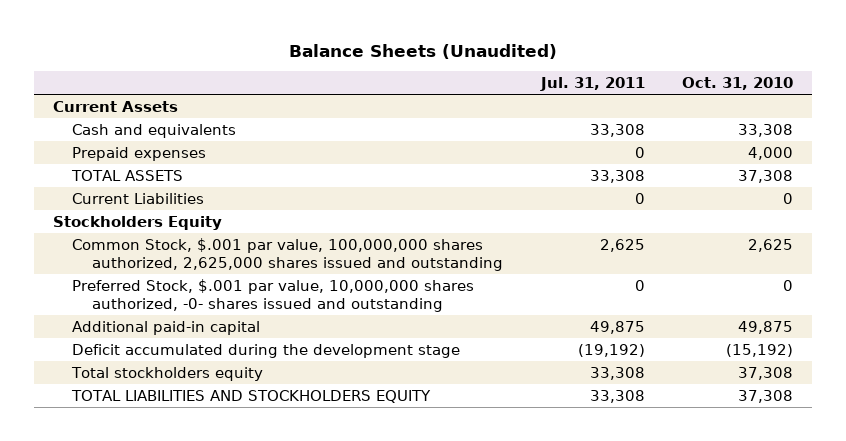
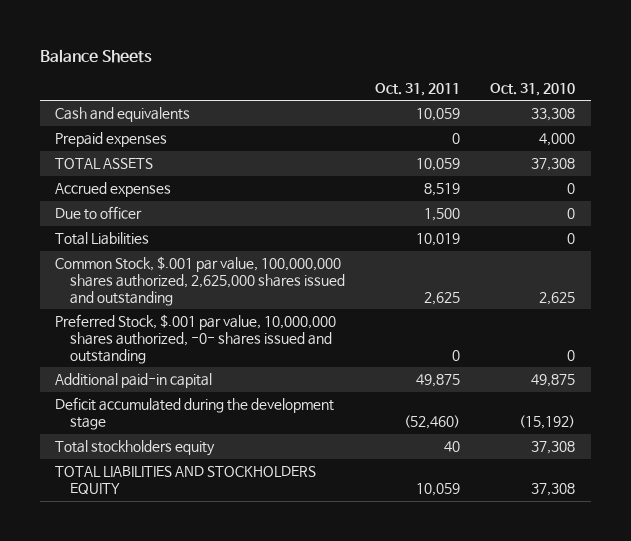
- Balance Sheets (Unaudited)
+ Balance Sheets
- | Jul. 31, 2011 | Oct. 31, 2010
+ | Oct. 31, 2011 | Oct. 31, 2010
- Current Assets
- Current Liabilities | 0 | 0
- Stockholders Equity
+ Accrued expenses | 8,519 | 0
+ Due to officer | 1,500 | 0
+ Total Liabilities | 10,019 | 0

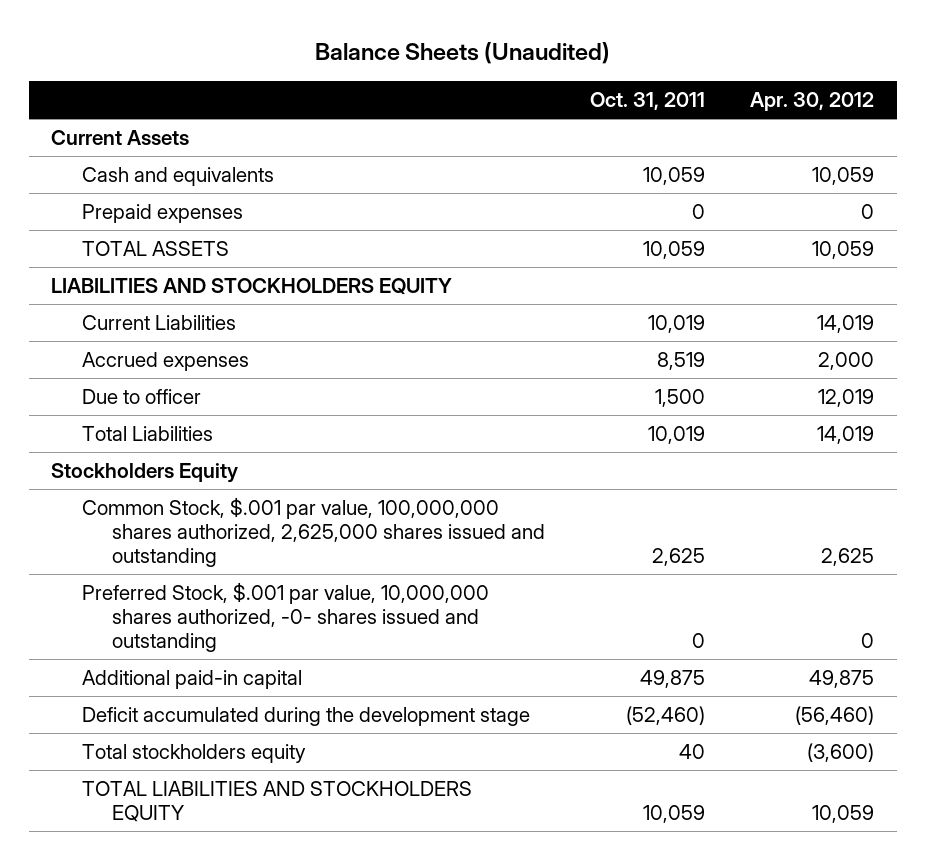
- Balance Sheets
+ Balance Sheets (Unaudited)
- | Oct. 31, 2011 | Oct. 31, 2010
+ | Oct. 31, 2011 | Apr. 30, 2012
+ Current Assets
+ LIABILITIES AND STOCKHOLDERS EQUITY
+ Current Liabilities | 10,019 | 14,019
+ Stockholders Equity

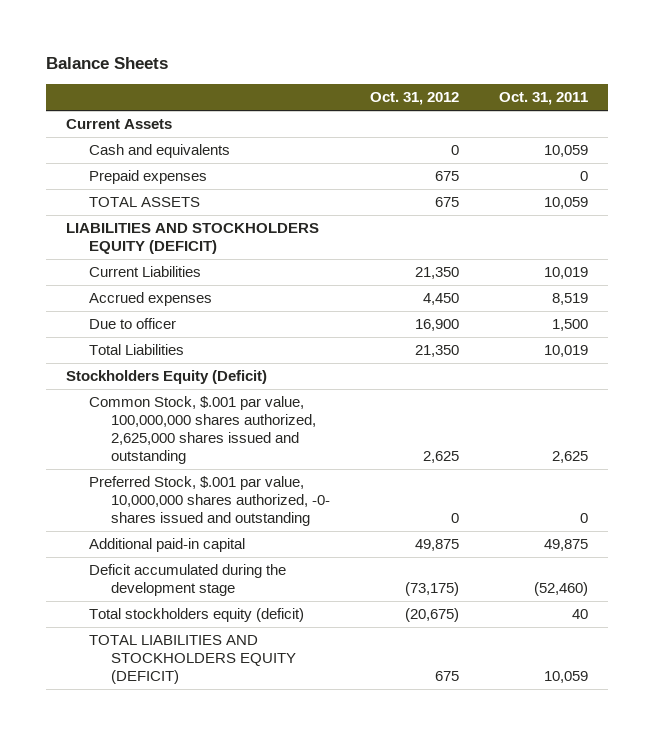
- Balance Sheets (Unaudited)
+ Balance Sheets
- | Oct. 31, 2011 | Apr. 30, 2012
+ | Oct. 31, 2012 | Oct. 31, 2011
- LIABILITIES AND STOCKHOLDERS EQUITY
+ LIABILITIES AND STOCKHOLDERS EQUITY (DEFICIT)
- Stockholders Equity
+ Stockholders Equity (Deficit)
- Total stockholders equity | 40 | (3,600)
- TOTAL LIABILITIES AND STOCKHOLDERS EQUITY | 10,059 | 10,059
+ Total stockholders equity (deficit) | (20,675) | 40
+ TOTAL LIABILITIES AND STOCKHOLDERS EQUITY (DEFICIT) | 675 | 10,059

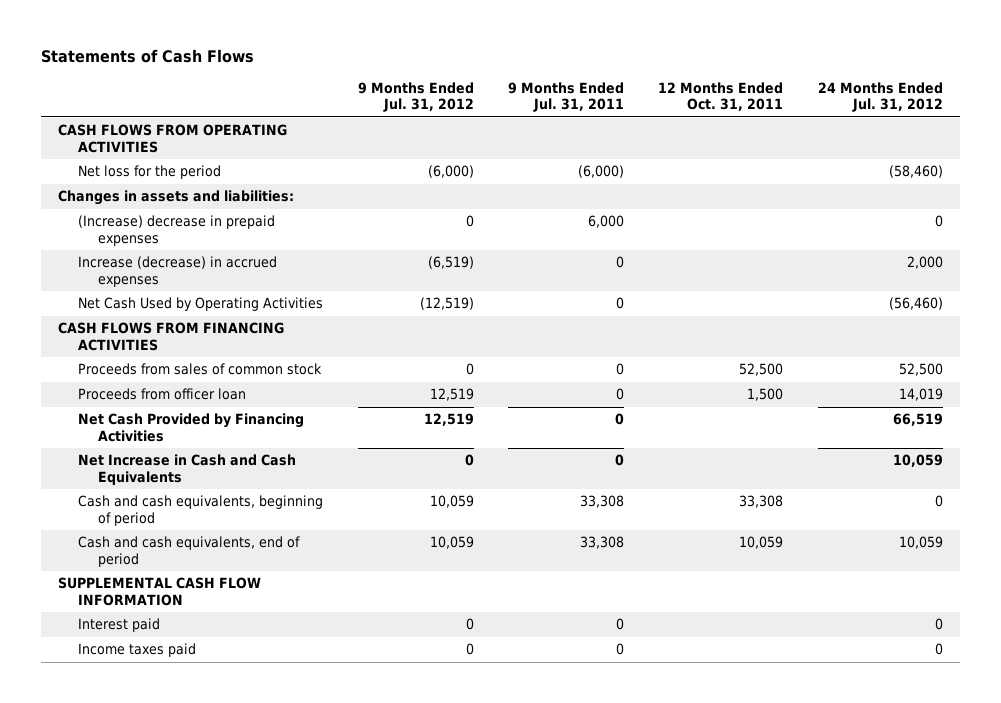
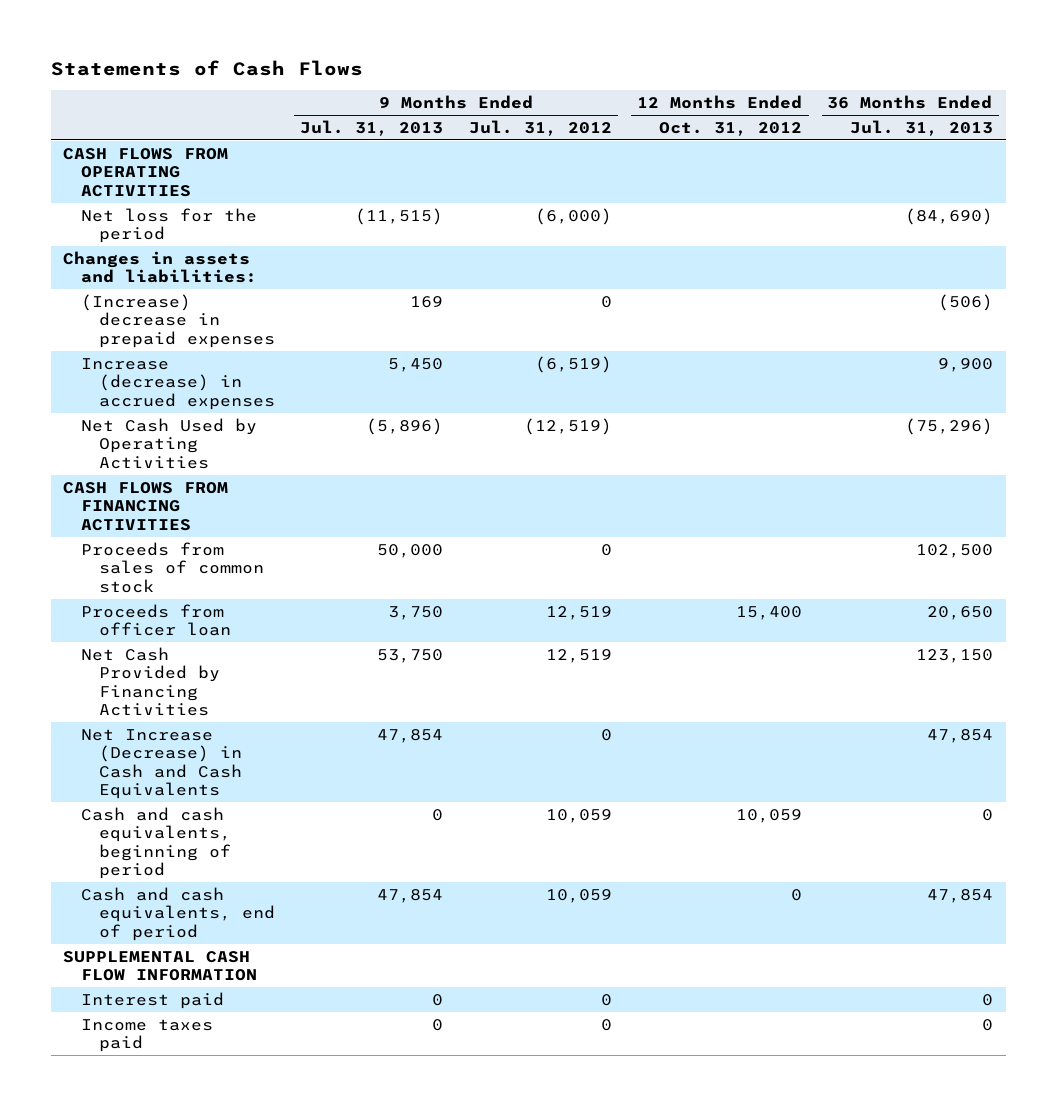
- | 9 Months Ended Jul. 31, 2012 | 9 Months Ended Jul. 31, 2011 | 12 Months Ended Oct. 31, 2011 | 24 Months Ended Jul. 31, 2012
+ | 9 Months Ended Jul. 31, 2013 | 9 Months Ended Jul. 31, 2012 | 12 Months Ended Oct. 31, 2012 | 36 Months Ended Jul. 31, 2013
- Net Increase in Cash and Cash Equivalents | 0 | 0 | | 10,059
+ Net Increase (Decrease) in Cash and Cash Equivalents | 47,854 | 0 | | 47,854

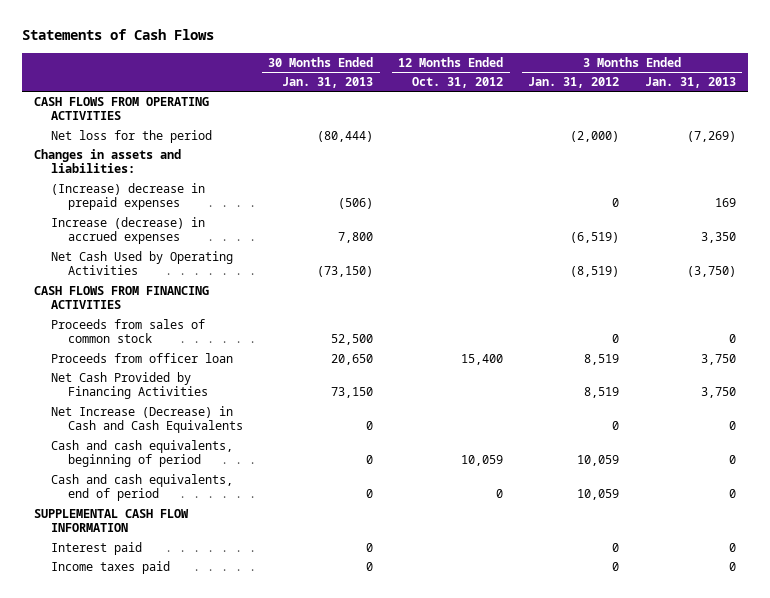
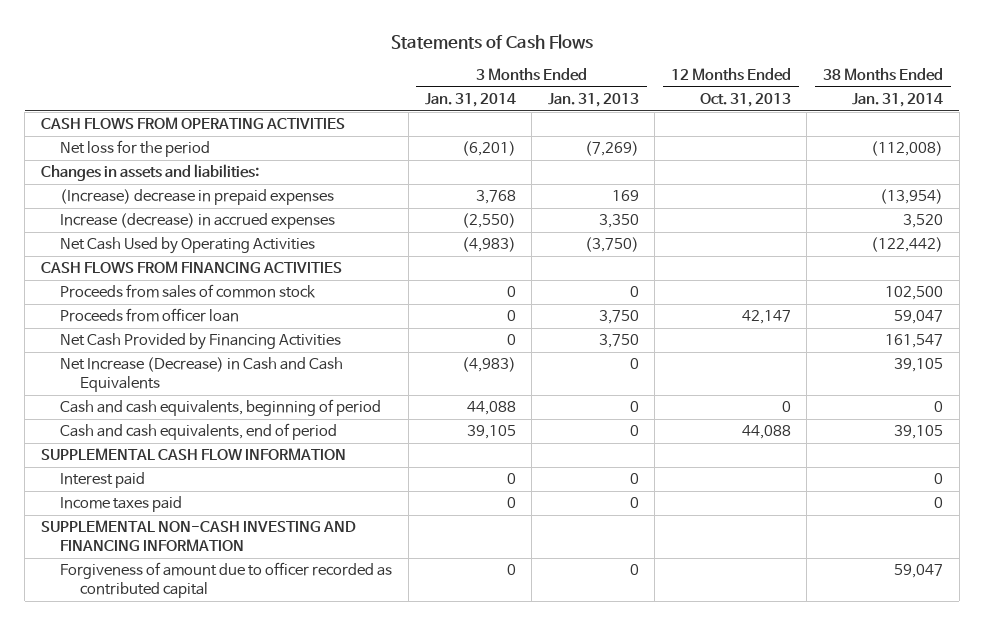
- | 30 Months Ended Jan. 31, 2013 | 12 Months Ended Oct. 31, 2012 | 3 Months Ended Jan. 31, 2012 | 3 Months Ended Jan. 31, 2013
+ | 3 Months Ended Jan. 31, 2014 | 3 Months Ended Jan. 31, 2013 | 12 Months Ended Oct. 31, 2013 | 38 Months Ended Jan. 31, 2014
+ SUPPLEMENTAL NON-CASH INVESTING AND FINANCING INFORMATION
+ Forgiveness of amount due to officer recorded as contributed capital | 0 | 0 | | 59,047

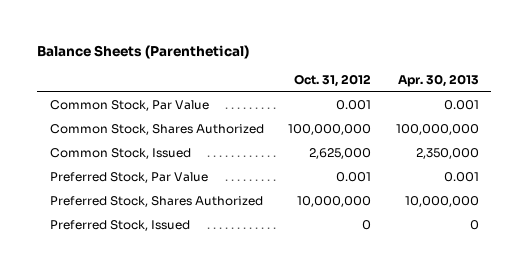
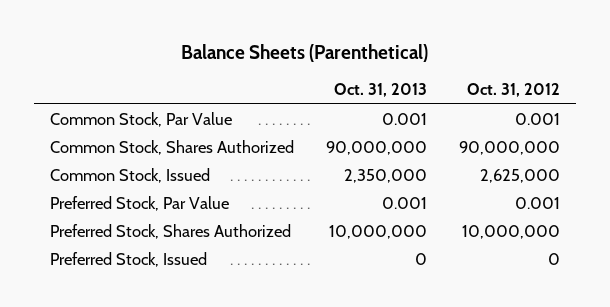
- | Oct. 31, 2012 | Apr. 30, 2013
+ | Oct. 31, 2013 | Oct. 31, 2012
- Common Stock, Shares Authorized | 100,000,000 | 100,000,000
+ Common Stock, Shares Authorized | 90,000,000 | 90,000,000

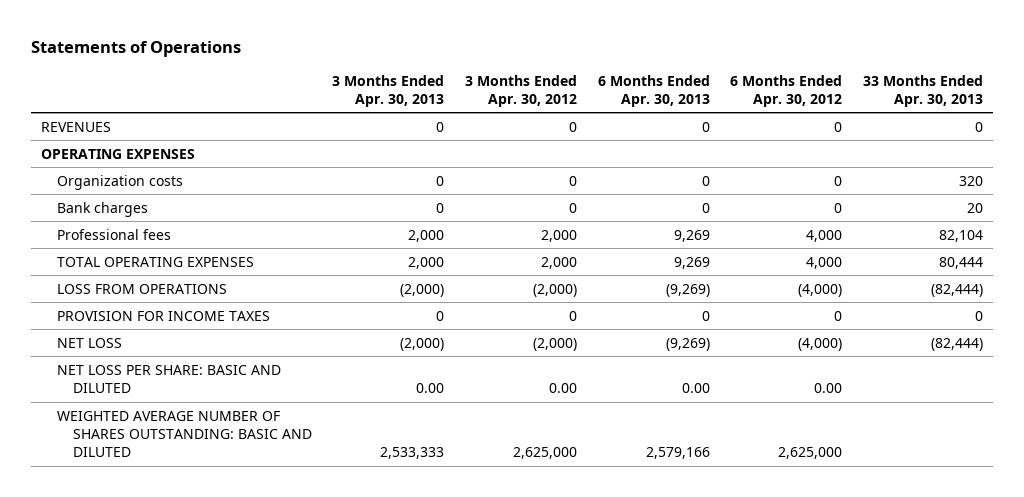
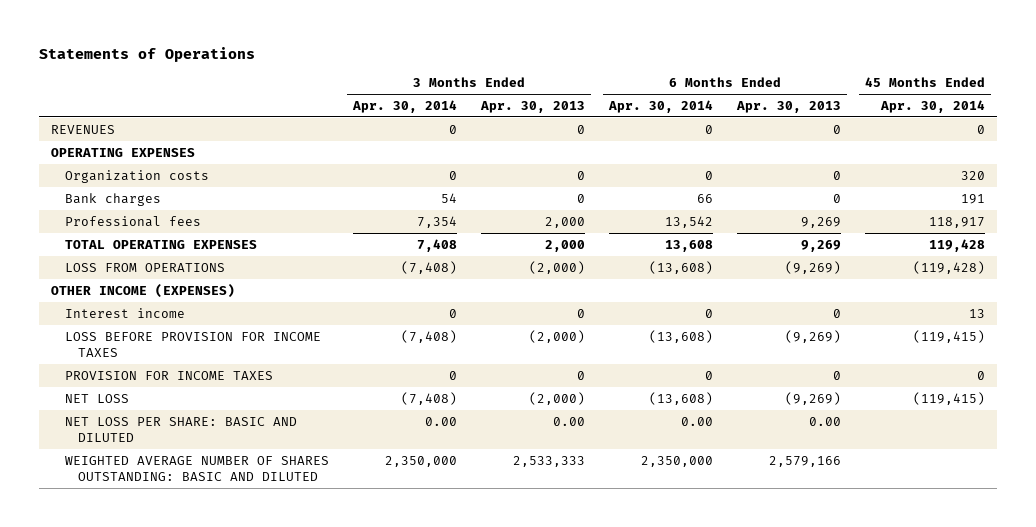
- | 3 Months Ended Apr. 30, 2013 | 3 Months Ended Apr. 30, 2012 | 6 Months Ended Apr. 30, 2013 | 6 Months Ended Apr. 30, 2012 | 33 Months Ended Apr. 30, 2013
+ | 3 Months Ended Apr. 30, 2014 | 3 Months Ended Apr. 30, 2013 | 6 Months Ended Apr. 30, 2014 | 6 Months Ended Apr. 30, 2013 | 45 Months Ended Apr. 30, 2014
+ OTHER INCOME (EXPENSES)
+ Interest income | 0 | 0 | 0 | 0 | 13
+ LOSS BEFORE PROVISION FOR INCOME TAXES | (7,408) | (2,000) | (13,608) | (9,269) | (119,415)

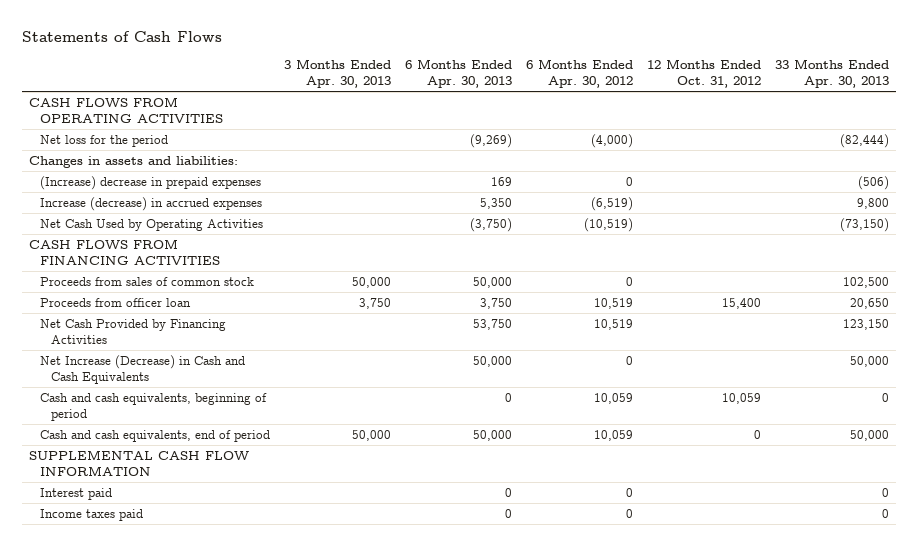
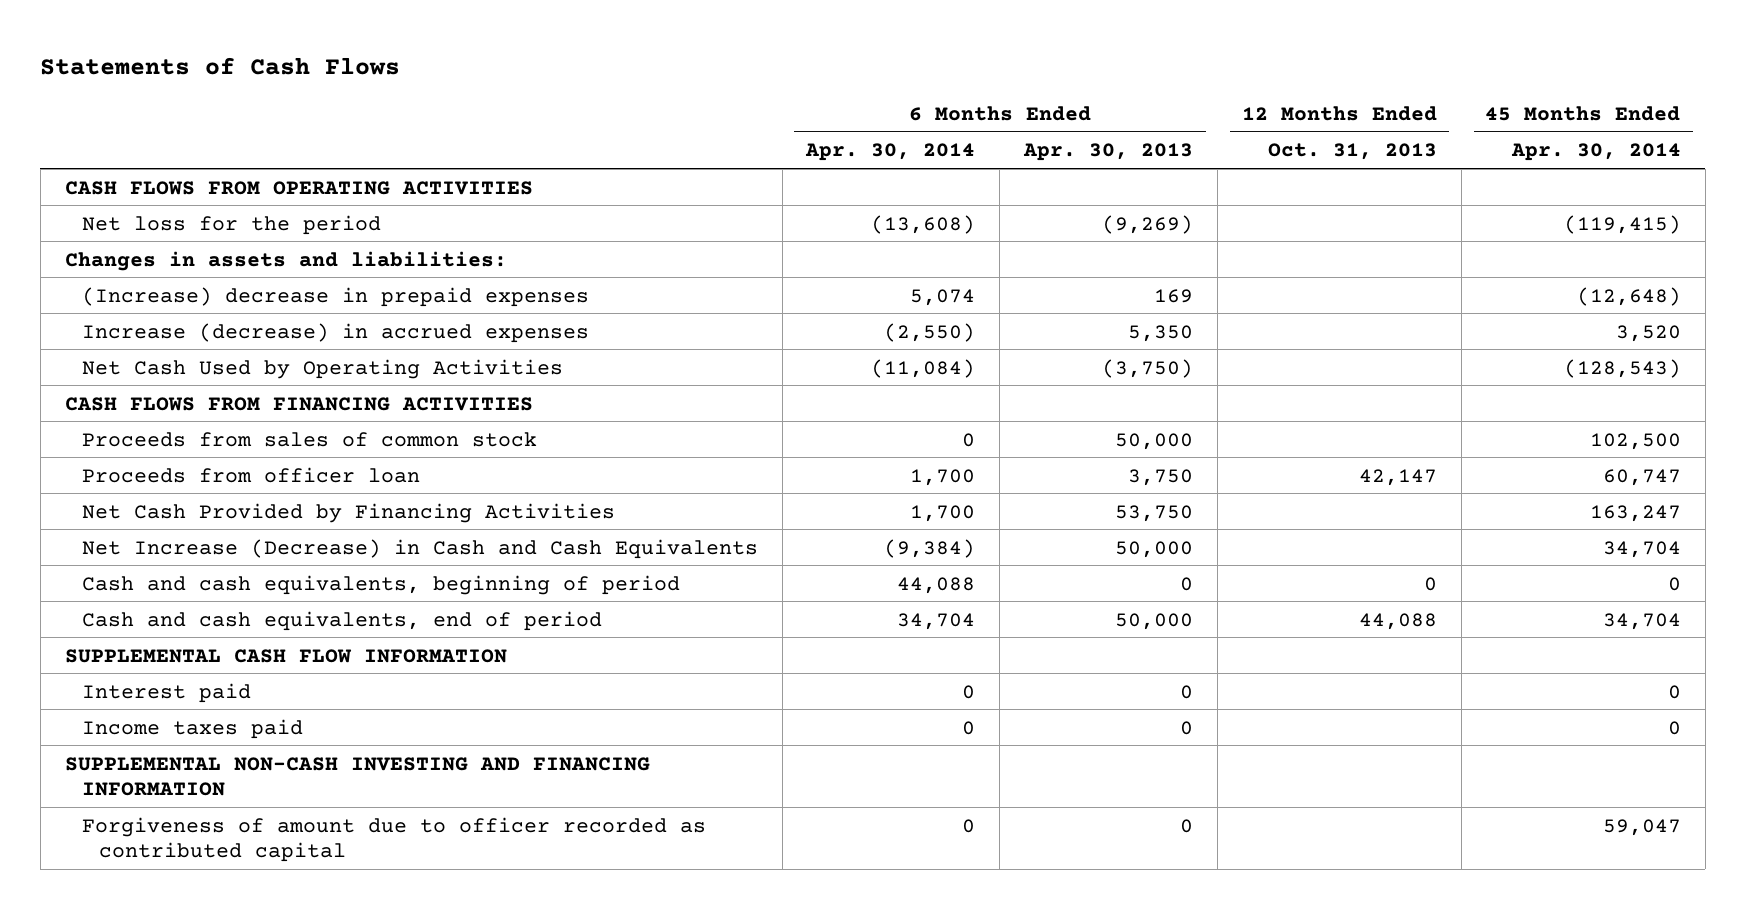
- | 3 Months Ended Apr. 30, 2013 | 6 Months Ended Apr. 30, 2013 | 6 Months Ended Apr. 30, 2012 | 12 Months Ended Oct. 31, 2012 | 33 Months Ended Apr. 30, 2013
+ | 6 Months Ended Apr. 30, 2014 | 6 Months Ended Apr. 30, 2013 | 12 Months Ended Oct. 31, 2013 | 45 Months Ended Apr. 30, 2014
+ SUPPLEMENTAL NON-CASH INVESTING AND FINANCING INFORMATION
+ Forgiveness of amount due to officer recorded as contributed capital | 0 | 0 | | 59,047

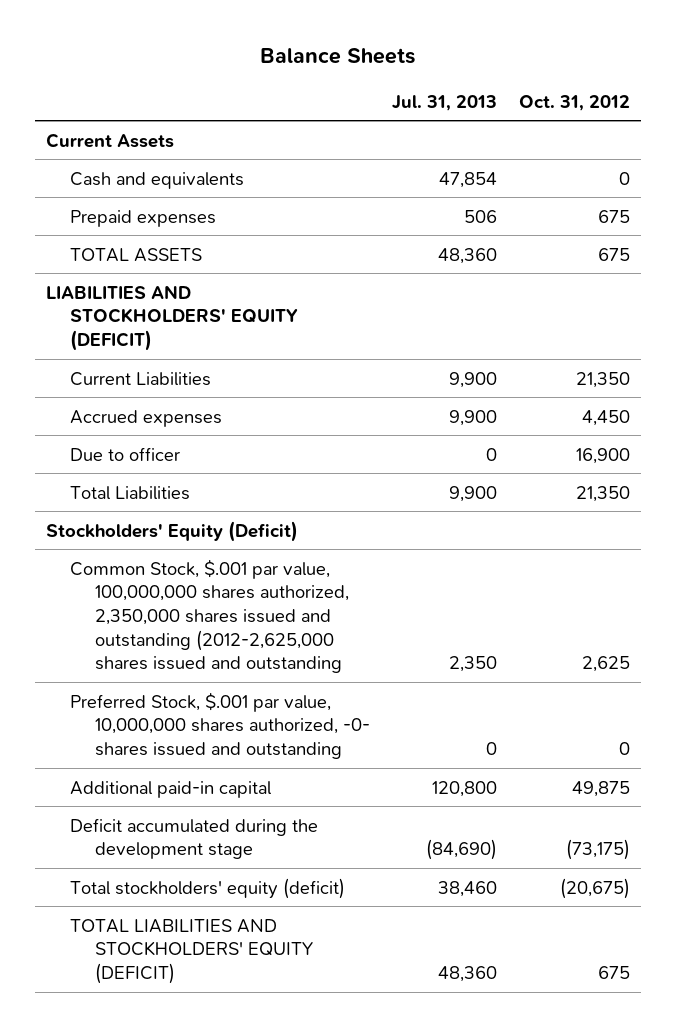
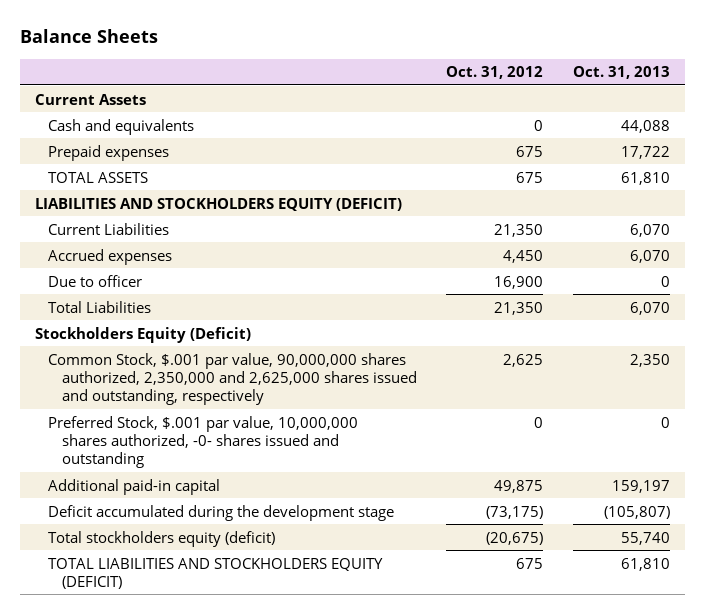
- | Jul. 31, 2013 | Oct. 31, 2012
+ | Oct. 31, 2012 | Oct. 31, 2013
- LIABILITIES AND STOCKHOLDERS' EQUITY (DEFICIT)
+ LIABILITIES AND STOCKHOLDERS EQUITY (DEFICIT)
- Stockholders' Equity (Deficit)
- Common Stock, $.001 par value, 100,000,000 shares authorized, 2,350,000 shares issued and outstanding (2012-2,625,000 shares issued and outstanding | 2,350 | 2,625
+ Stockholders Equity (Deficit)
+ Common Stock, $.001 par value, 90,000,000 shares authorized, 2,350,000 and 2,625,000 shares issued and outstanding, respectively | 2,625 | 2,350
- Total stockholders' equity (deficit) | 38,460 | (20,675)
- TOTAL LIABILITIES AND STOCKHOLDERS' EQUITY (DEFICIT) | 48,360 | 675
+ Total stockholders equity (deficit) | (20,675) | 55,740
+ TOTAL LIABILITIES AND STOCKHOLDERS EQUITY (DEFICIT) | 675 | 61,810

